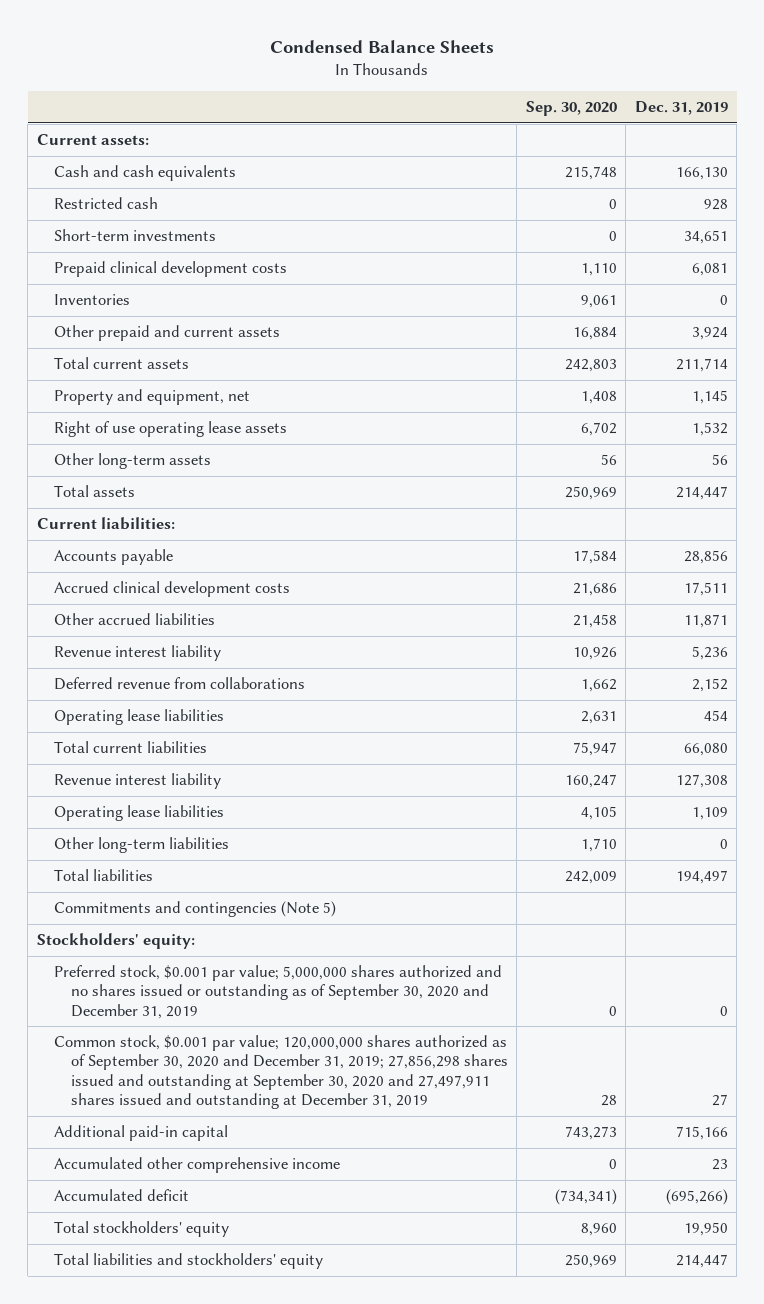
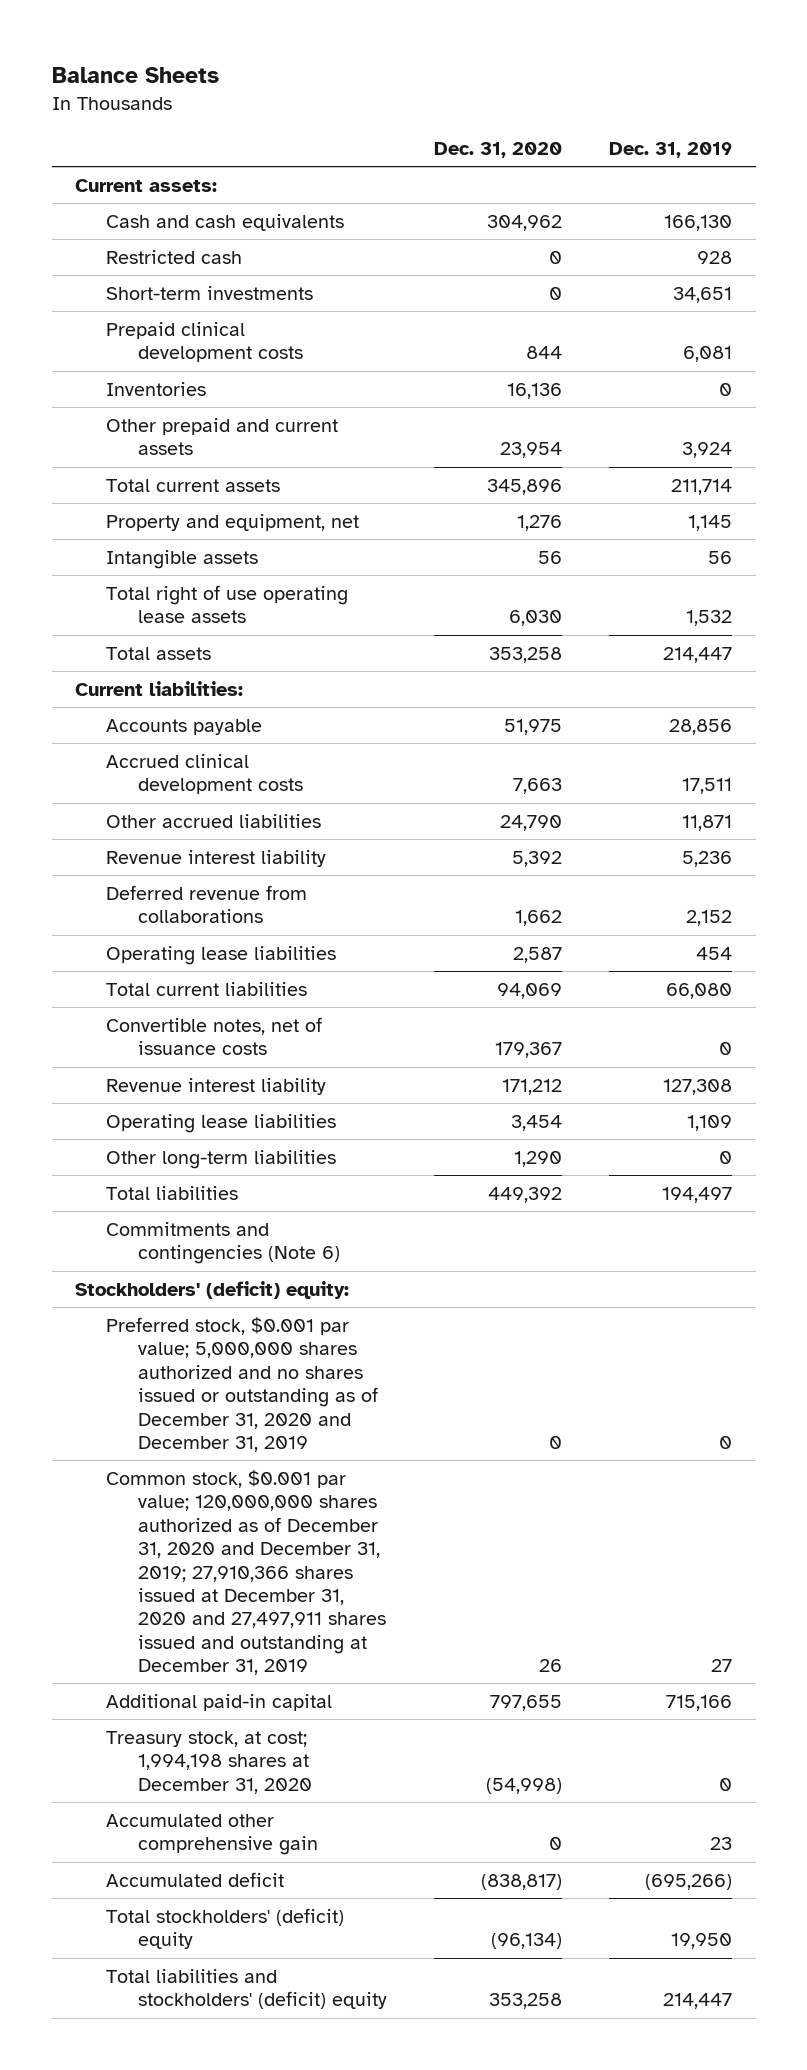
- Condensed Balance Sheets
+ Balance Sheets
- | Sep. 30, 2020 | Dec. 31, 2019
+ | Dec. 31, 2020 | Dec. 31, 2019
- Right of use operating lease assets | 6,702 | 1,532
- Other long-term assets | 56 | 56
+ Intangible assets | 56 | 56
+ Total right of use operating lease assets | 6,030 | 1,532
+ Convertible notes, net of issuance costs | 179,367 | 0
- Commitments and contingencies (Note 5)
- Stockholders' equity:
- Preferred stock, $0.001 par value; 5,000,000 shares authorized and no shares issued or outstanding as of September 30, 2020 and December 31, 2019 | 0 | 0
- Common stock, $0.001 par value; 120,000,000 shares authorized as of September 30, 2020 and December 31, 2019; 27,856,298 shares issued and outstanding at September 30, 2020 and 27,497,911 shares issued and outstanding at December 31, 2019 | 28 | 27
+ Commitments and contingencies (Note 6)
+ Stockholders' (deficit) equity:
+ Preferred stock, $0.001 par value; 5,000,000 shares authorized and no shares issued or outstanding as of December 31, 2020 and December 31, 2019 | 0 | 0
+ Common stock, $0.001 par value; 120,000,000 shares authorized as of December 31, 2020 and December 31, 2019; 27,910,366 shares issued at December 31, 2020 and 27,497,911 shares issued and outstanding at December 31, 2019 | 26 | 27
- Accumulated other comprehensive income | 0 | 23
+ Treasury stock, at cost; 1,994,198 shares at December 31, 2020 | (54,998) | 0
+ Accumulated other comprehensive gain | 0 | 23
- Total stockholders' equity | 8,960 | 19,950
- Total liabilities and stockholders' equity | 250,969 | 214,447
+ Total stockholders' (deficit) equity | (96,134) | 19,950
+ Total liabilities and stockholders' (deficit) equity | 353,258 | 214,447

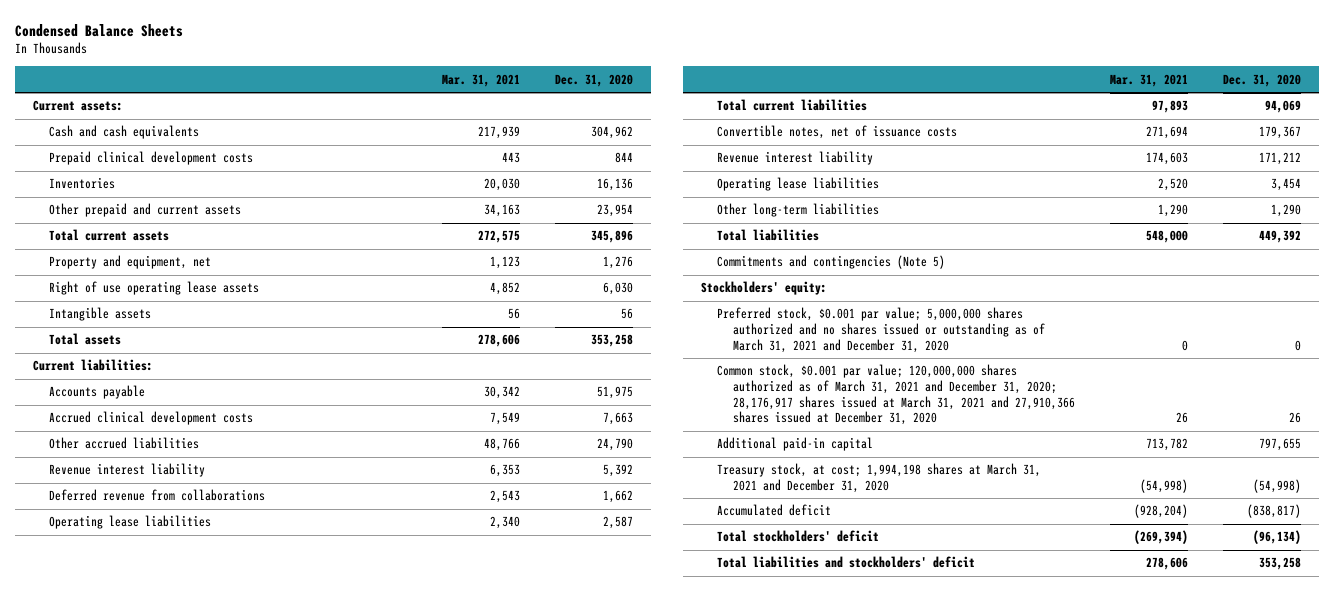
- Balance Sheets
+ Condensed Balance Sheets
- | Dec. 31, 2020 | Dec. 31, 2019
+ | Mar. 31, 2021 | Dec. 31, 2020
- Restricted cash | 0 | 928
- Short-term investments | 0 | 34,651
+ Right of use operating lease assets | 4,852 | 6,030
- Total right of use operating lease assets | 6,030 | 1,532
- Commitments and contingencies (Note 6)
- Stockholders' (deficit) equity:
- Preferred stock, $0.001 par value; 5,000,000 shares authorized and no shares issued or outstanding as of December 31, 2020 and December 31, 2019 | 0 | 0
- Common stock, $0.001 par value; 120,000,000 shares authorized as of December 31, 2020 and December 31, 2019; 27,910,366 shares issued at December 31, 2020 and 27,497,911 shares issued and outstanding at December 31, 2019 | 26 | 27
+ Commitments and contingencies (Note 5)
+ Stockholders' equity:
+ Preferred stock, $0.001 par value; 5,000,000 shares authorized and no shares issued or outstanding as of March 31, 2021 and December 31, 2020 | 0 | 0
+ Common stock, $0.001 par value; 120,000,000 shares authorized as of March 31, 2021 and December 31, 2020; 28,176,917 shares issued at March 31, 2021 and 27,910,366 shares issued at December 31, 2020 | 26 | 26
- Treasury stock, at cost; 1,994,198 shares at December 31, 2020 | (54,998) | 0
- Accumulated other comprehensive gain | 0 | 23
+ Treasury stock, at cost; 1,994,198 shares at March 31, 2021 and December 31, 2020 | (54,998) | (54,998)
- Total stockholders' (deficit) equity | (96,134) | 19,950
- Total liabilities and stockholders' (deficit) equity | 353,258 | 214,447
+ Total stockholders' deficit | (269,394) | (96,134)
+ Total liabilities and stockholders' deficit | 278,606 | 353,258

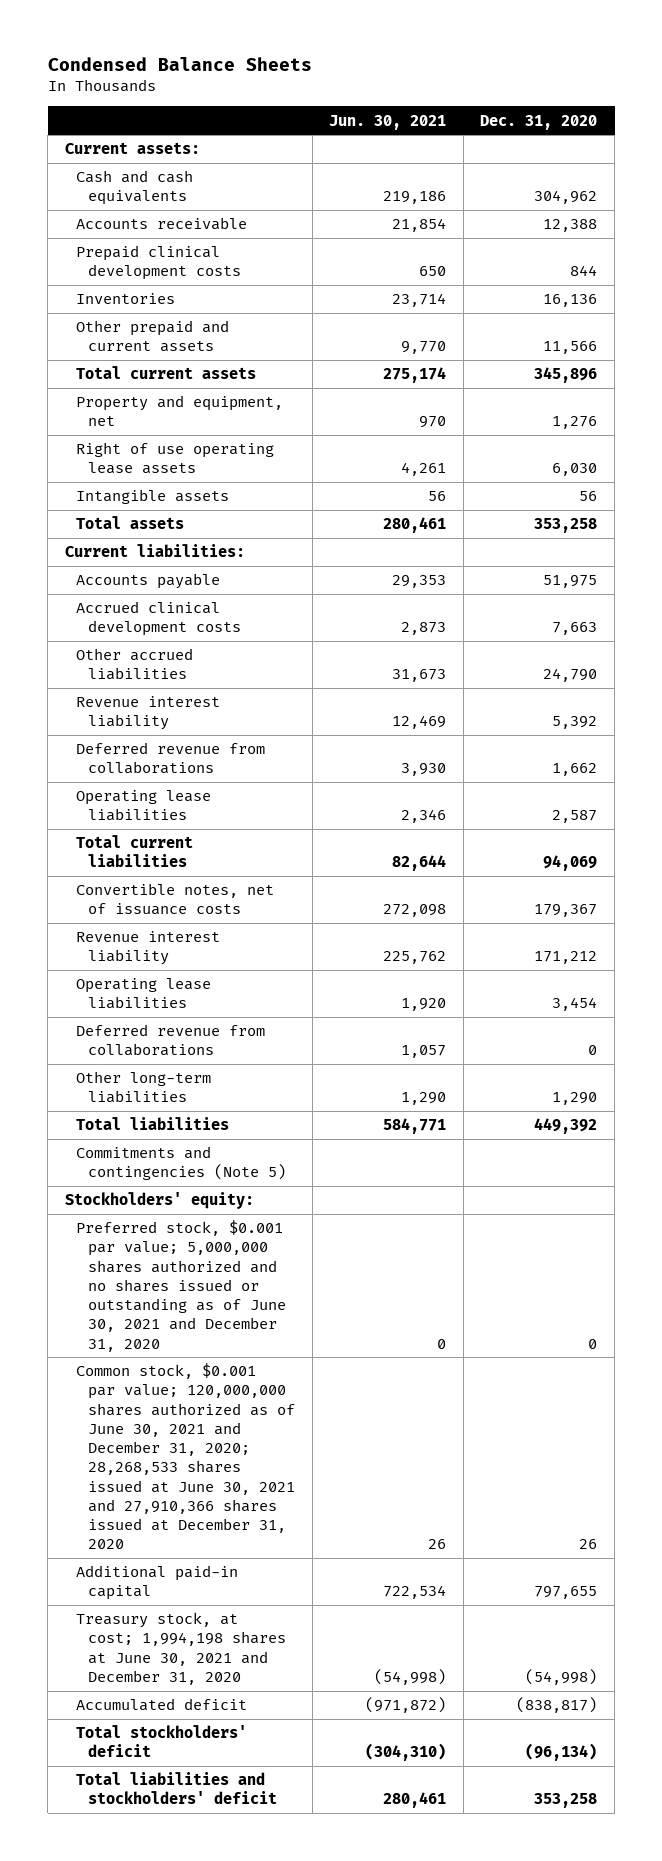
- | Mar. 31, 2021 | Dec. 31, 2020
+ | Jun. 30, 2021 | Dec. 31, 2020
+ Accounts receivable | 21,854 | 12,388
- Other prepaid and current assets | 34,163 | 23,954
+ Other prepaid and current assets | 9,770 | 11,566
+ Deferred revenue from collaborations | 1,057 | 0
- Preferred stock, $0.001 par value; 5,000,000 shares authorized and no shares issued or outstanding as of March 31, 2021 and December 31, 2020 | 0 | 0
- Common stock, $0.001 par value; 120,000,000 shares authorized as of March 31, 2021 and December 31, 2020; 28,176,917 shares issued at March 31, 2021 and 27,910,366 shares issued at December 31, 2020 | 26 | 26
+ Preferred stock, $0.001 par value; 5,000,000 shares authorized and no shares issued or outstanding as of June 30, 2021 and December 31, 2020 | 0 | 0
+ Common stock, $0.001 par value; 120,000,000 shares authorized as of June 30, 2021 and December 31, 2020; 28,268,533 shares issued at June 30, 2021 and 27,910,366 shares issued at December 31, 2020 | 26 | 26
- Treasury stock, at cost; 1,994,198 shares at March 31, 2021 and December 31, 2020 | (54,998) | (54,998)
+ Treasury stock, at cost; 1,994,198 shares at June 30, 2021 and December 31, 2020 | (54,998) | (54,998)

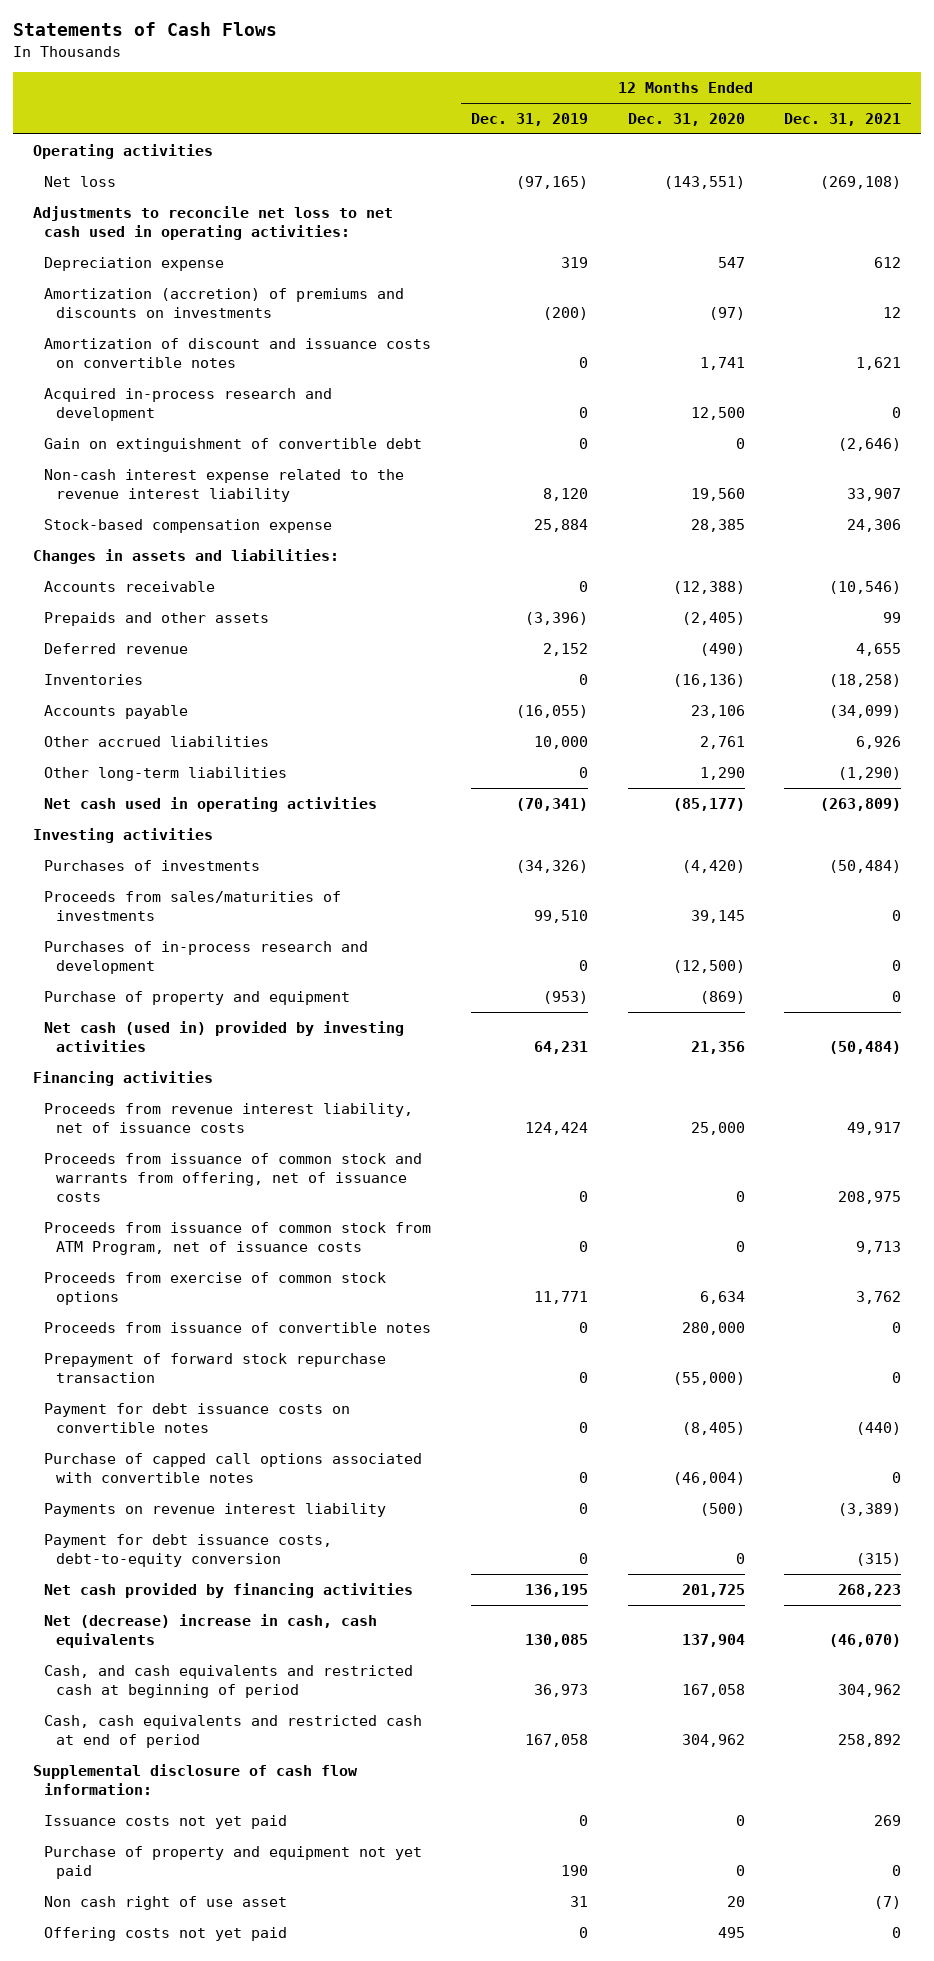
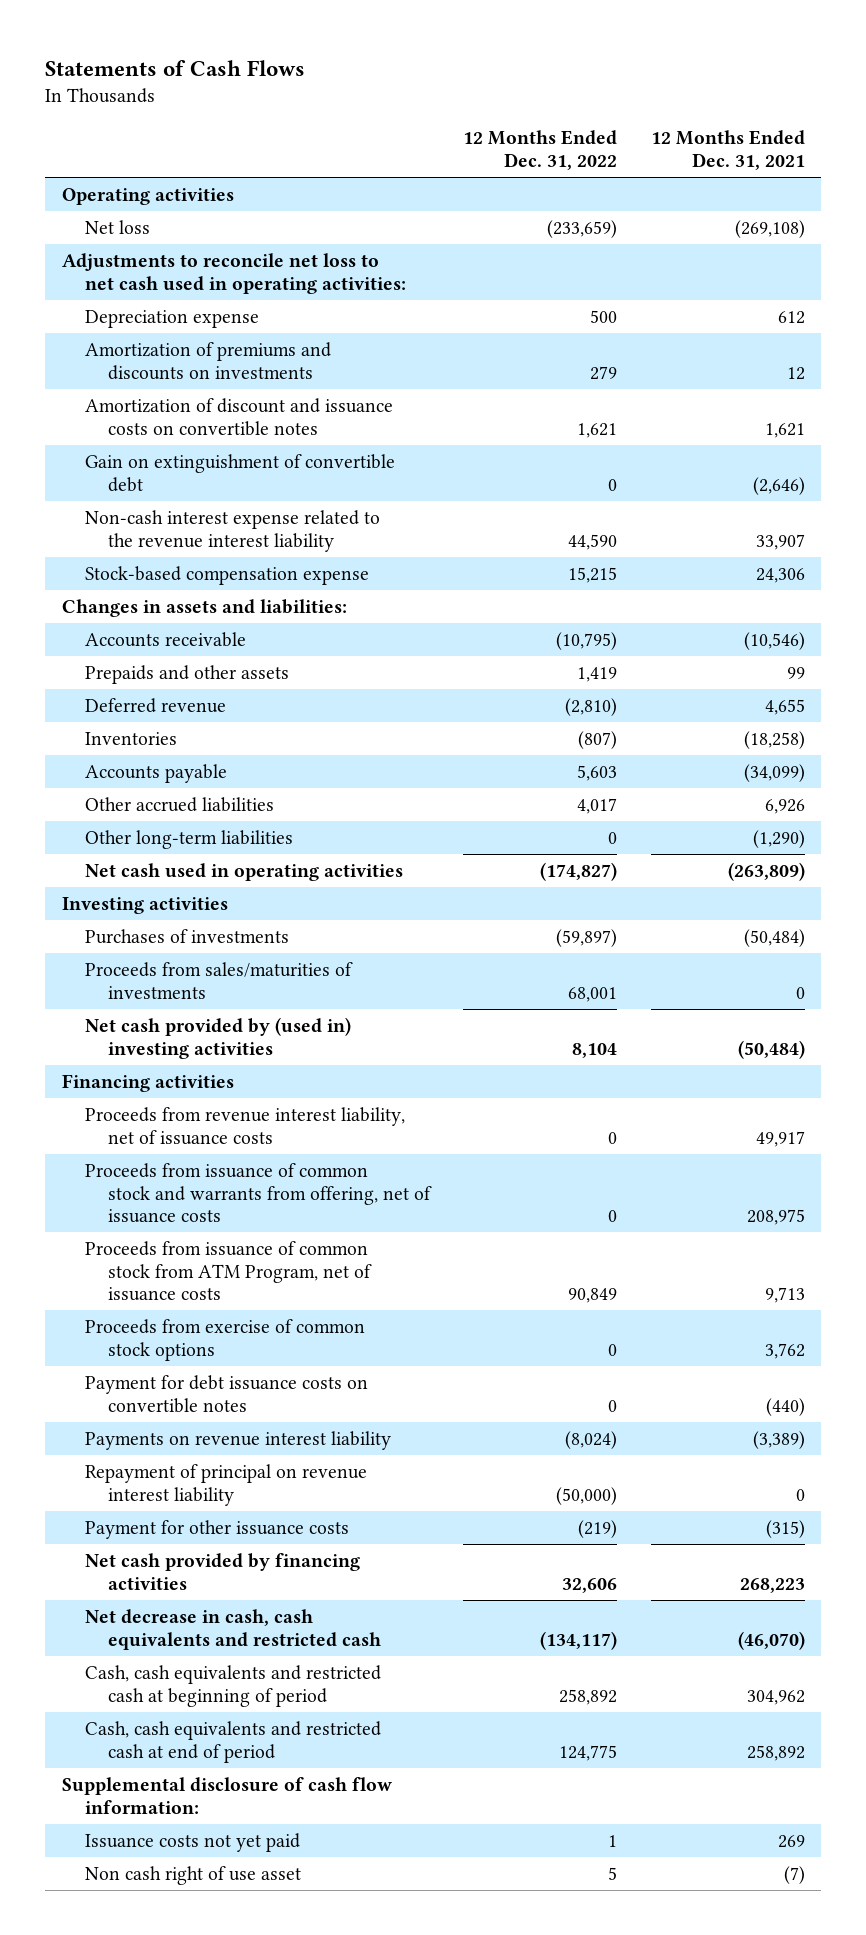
- | 12 Months Ended Dec. 31, 2019 | 12 Months Ended Dec. 31, 2020 | 12 Months Ended Dec. 31, 2021
+ | 12 Months Ended Dec. 31, 2022 | 12 Months Ended Dec. 31, 2021
- Amortization (accretion) of premiums and discounts on investments | (200) | (97) | 12
+ Amortization of premiums and discounts on investments | 279 | 12
- Acquired in-process research and development | 0 | 12,500 | 0
- Purchases of in-process research and development | 0 | (12,500) | 0
- Purchase of property and equipment | (953) | (869) | 0
- Net cash (used in) provided by investing activities | 64,231 | 21,356 | (50,484)
+ Net cash provided by (used in) investing activities | 8,104 | (50,484)
- Proceeds from issuance of convertible notes | 0 | 280,000 | 0
- Prepayment of forward stock repurchase transaction | 0 | (55,000) | 0
- Purchase of capped call options associated with convertible notes | 0 | (46,004) | 0
- Payment for debt issuance costs, debt-to-equity conversion | 0 | 0 | (315)
+ Repayment of principal on revenue interest liability | (50,000) | 0
+ Payment for other issuance costs | (219) | (315)
- Net (decrease) increase in cash, cash equivalents | 130,085 | 137,904 | (46,070)
- Cash, and cash equivalents and restricted cash at beginning of period | 36,973 | 167,058 | 304,962
+ Net decrease in cash, cash equivalents and restricted cash | (134,117) | (46,070)
+ Cash, cash equivalents and restricted cash at beginning of period | 258,892 | 304,962
- Purchase of property and equipment not yet paid | 190 | 0 | 0
- Offering costs not yet paid | 0 | 495 | 0

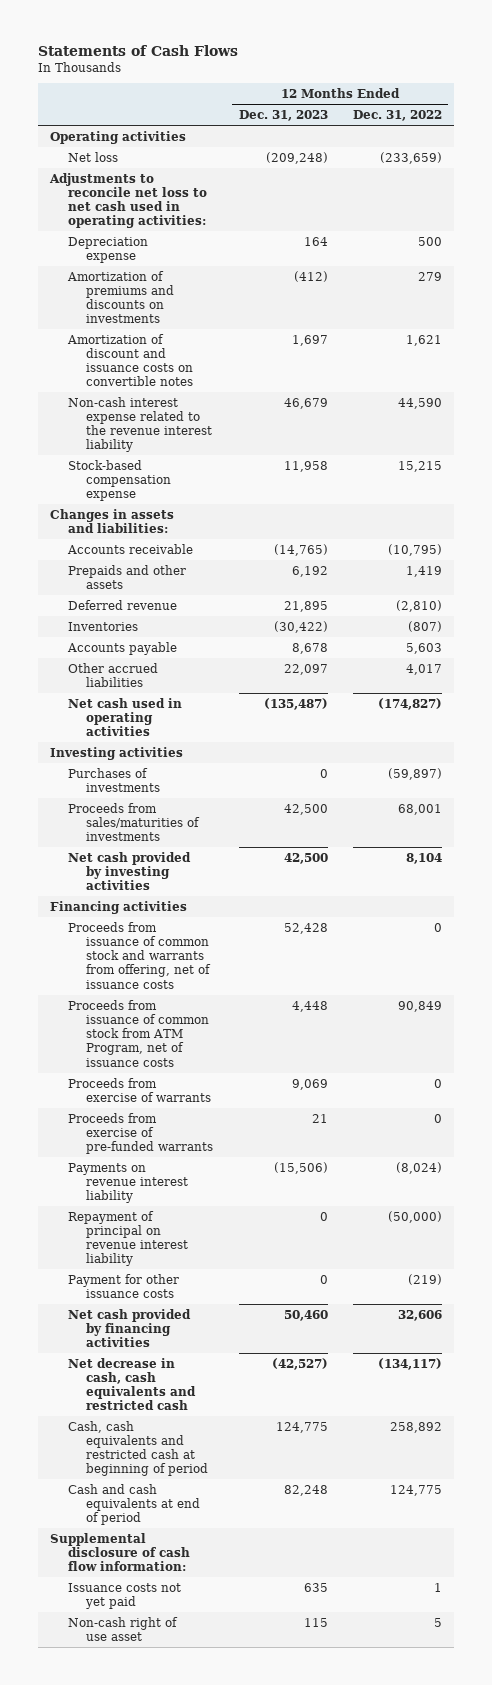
- | 12 Months Ended Dec. 31, 2022 | 12 Months Ended Dec. 31, 2021
+ | 12 Months Ended Dec. 31, 2023 | 12 Months Ended Dec. 31, 2022
- Gain on extinguishment of convertible debt | 0 | (2,646)
- Other long-term liabilities | 0 | (1,290)
- Net cash provided by (used in) investing activities | 8,104 | (50,484)
+ Net cash provided by investing activities | 42,500 | 8,104
- Proceeds from revenue interest liability, net of issuance costs | 0 | 49,917
- Proceeds from exercise of common stock options | 0 | 3,762
- Payment for debt issuance costs on convertible notes | 0 | (440)
+ Proceeds from exercise of warrants | 9,069 | 0
+ Proceeds from exercise of pre-funded warrants | 21 | 0
- Cash, cash equivalents and restricted cash at end of period | 124,775 | 258,892
+ Cash and cash equivalents at end of period | 82,248 | 124,775
- Non cash right of use asset | 5 | (7)
+ Non-cash right of use asset | 115 | 5

